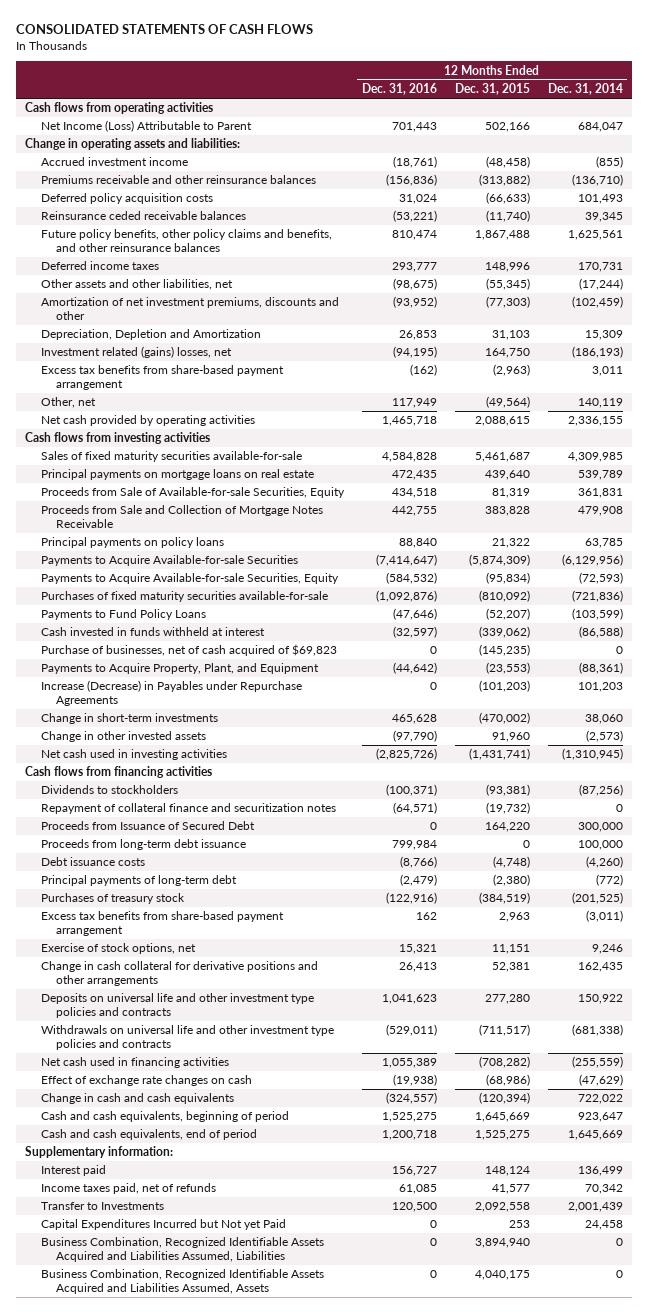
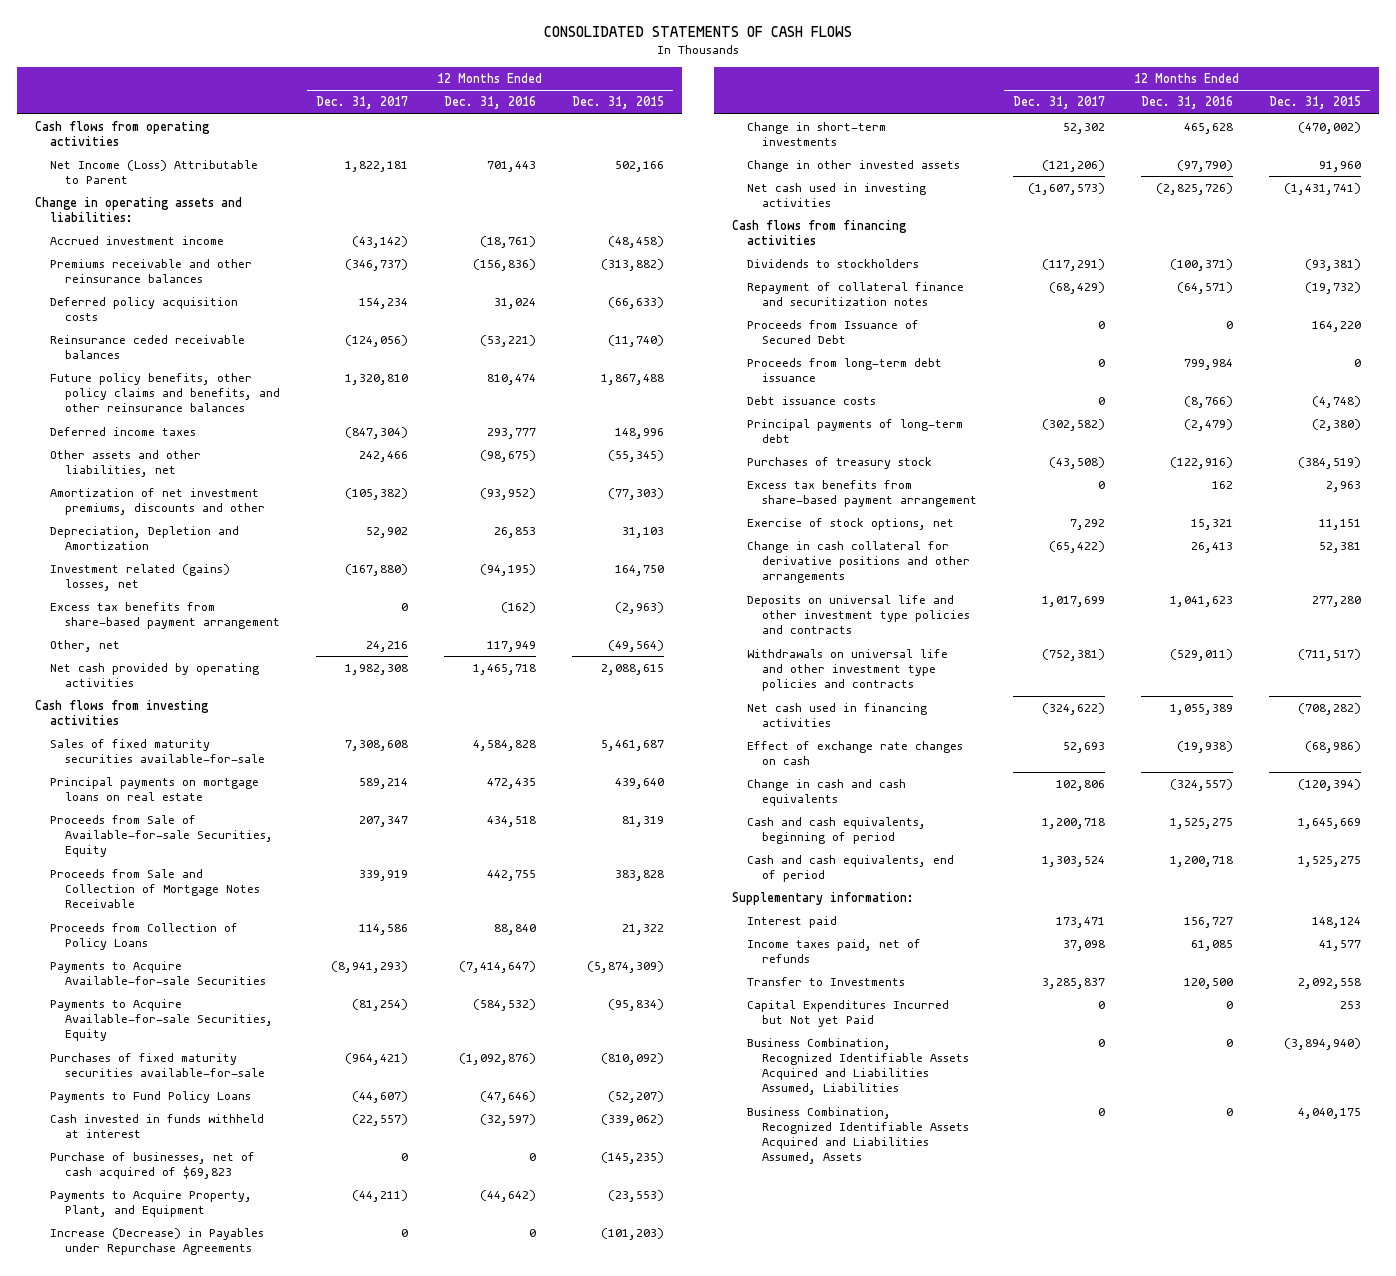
- | 12 Months Ended Dec. 31, 2016 | 12 Months Ended Dec. 31, 2015 | 12 Months Ended Dec. 31, 2014
+ | 12 Months Ended Dec. 31, 2017 | 12 Months Ended Dec. 31, 2016 | 12 Months Ended Dec. 31, 2015
- Principal payments on policy loans | 88,840 | 21,322 | 63,785
+ Proceeds from Collection of Policy Loans | 114,586 | 88,840 | 21,322
- Business Combination, Recognized Identifiable Assets Acquired and Liabilities Assumed, Liabilities | 0 | 3,894,940 | 0
+ Business Combination, Recognized Identifiable Assets Acquired and Liabilities Assumed, Liabilities | 0 | 0 | (3,894,940)

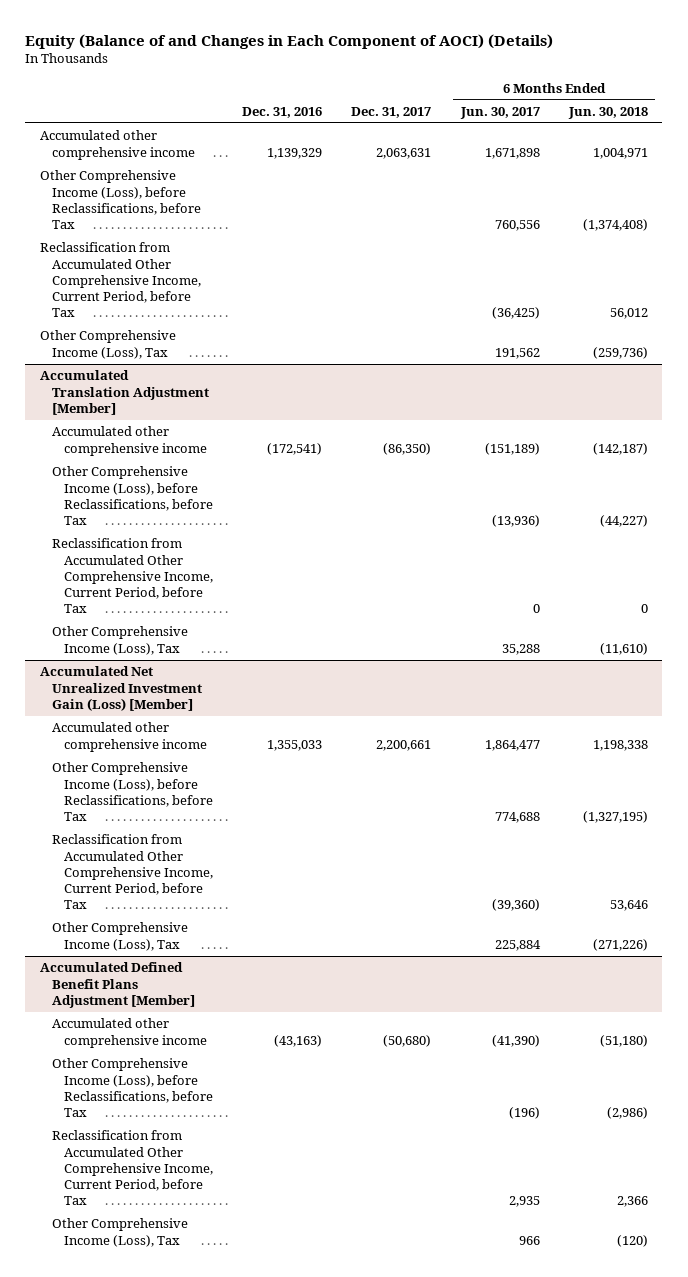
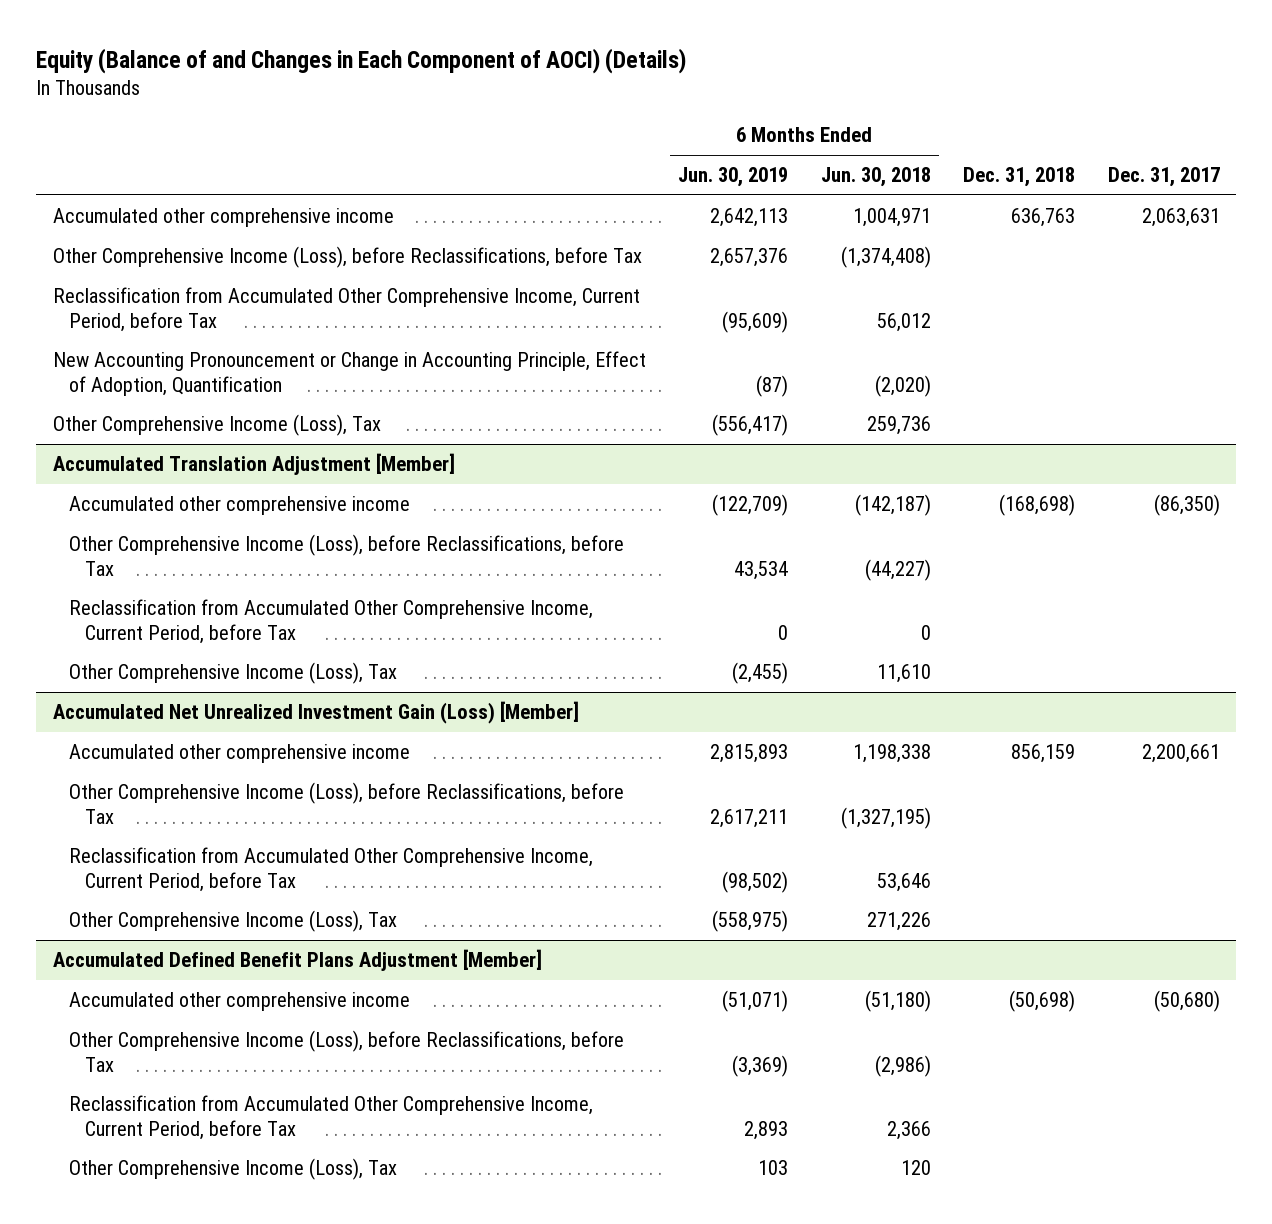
- | Dec. 31, 2016 | Dec. 31, 2017 | 6 Months Ended Jun. 30, 2017 | 6 Months Ended Jun. 30, 2018
+ | 6 Months Ended Jun. 30, 2019 | 6 Months Ended Jun. 30, 2018 | Dec. 31, 2018 | Dec. 31, 2017
- Other Comprehensive Income (Loss), Tax | | | 191,562 | (259,736)
+ New Accounting Pronouncement or Change in Accounting Principle, Effect of Adoption, Quantification | (87) | (2,020) | |
+ Other Comprehensive Income (Loss), Tax | (556,417) | 259,736 | |
@ Accumulated Translation Adjustment [Member]
- Other Comprehensive Income (Loss), Tax | | | 35,288 | (11,610)
+ Other Comprehensive Income (Loss), Tax | (2,455) | 11,610 | |
@ Accumulated Net Unrealized Investment Gain (Loss) [Member]
- Other Comprehensive Income (Loss), Tax | | | 225,884 | (271,226)
+ Other Comprehensive Income (Loss), Tax | (558,975) | 271,226 | |
@ Accumulated Defined Benefit Plans Adjustment [Member]
- Other Comprehensive Income (Loss), Tax | | | 966 | (120)
+ Other Comprehensive Income (Loss), Tax | 103 | 120 | |

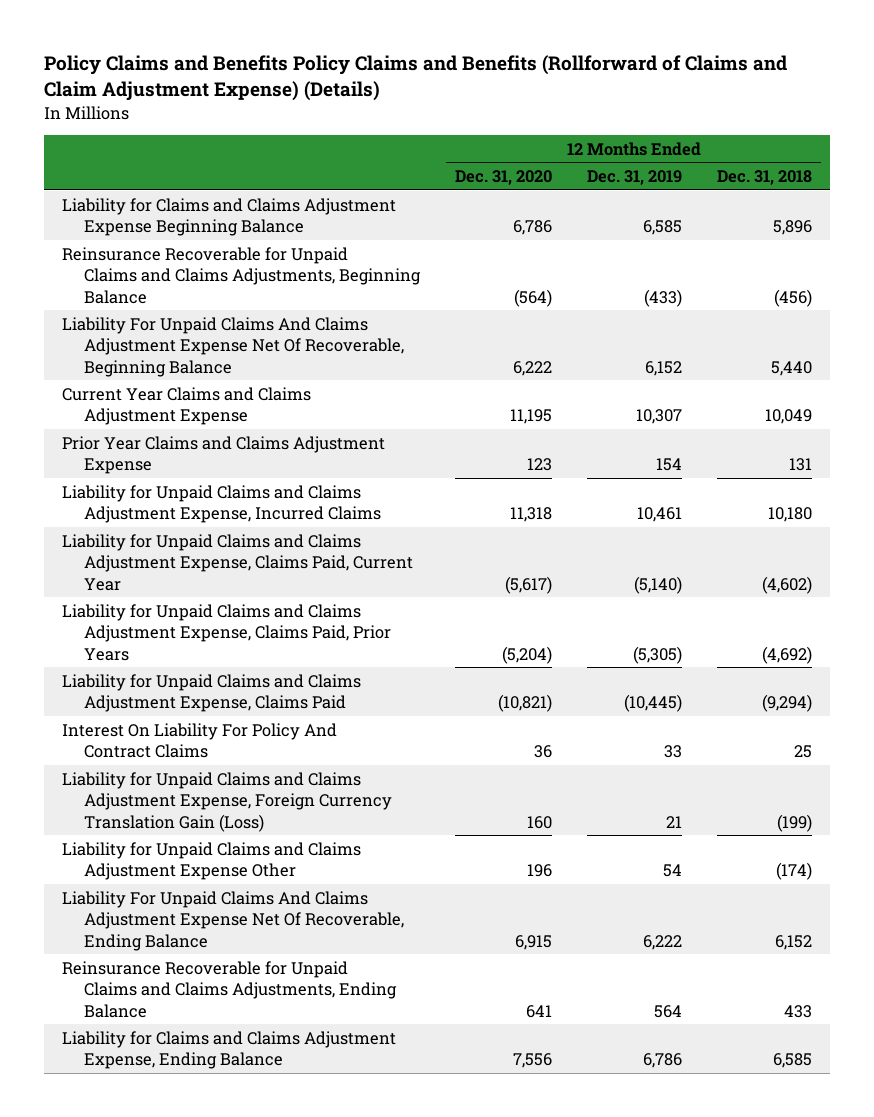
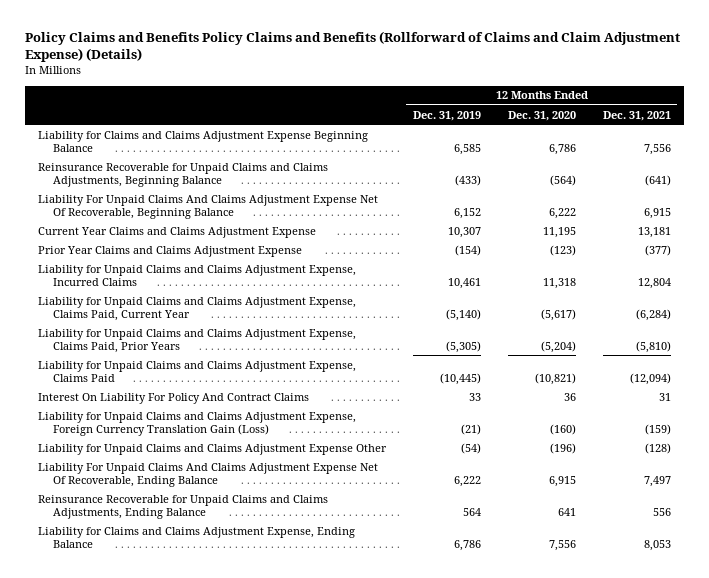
- | 12 Months Ended Dec. 31, 2020 | 12 Months Ended Dec. 31, 2019 | 12 Months Ended Dec. 31, 2018
+ | 12 Months Ended Dec. 31, 2019 | 12 Months Ended Dec. 31, 2020 | 12 Months Ended Dec. 31, 2021
- Prior Year Claims and Claims Adjustment Expense | 123 | 154 | 131
+ Prior Year Claims and Claims Adjustment Expense | (154) | (123) | (377)
- Liability for Unpaid Claims and Claims Adjustment Expense, Foreign Currency Translation Gain (Loss) | 160 | 21 | (199)
- Liability for Unpaid Claims and Claims Adjustment Expense Other | 196 | 54 | (174)
+ Liability for Unpaid Claims and Claims Adjustment Expense, Foreign Currency Translation Gain (Loss) | (21) | (160) | (159)
+ Liability for Unpaid Claims and Claims Adjustment Expense Other | (54) | (196) | (128)

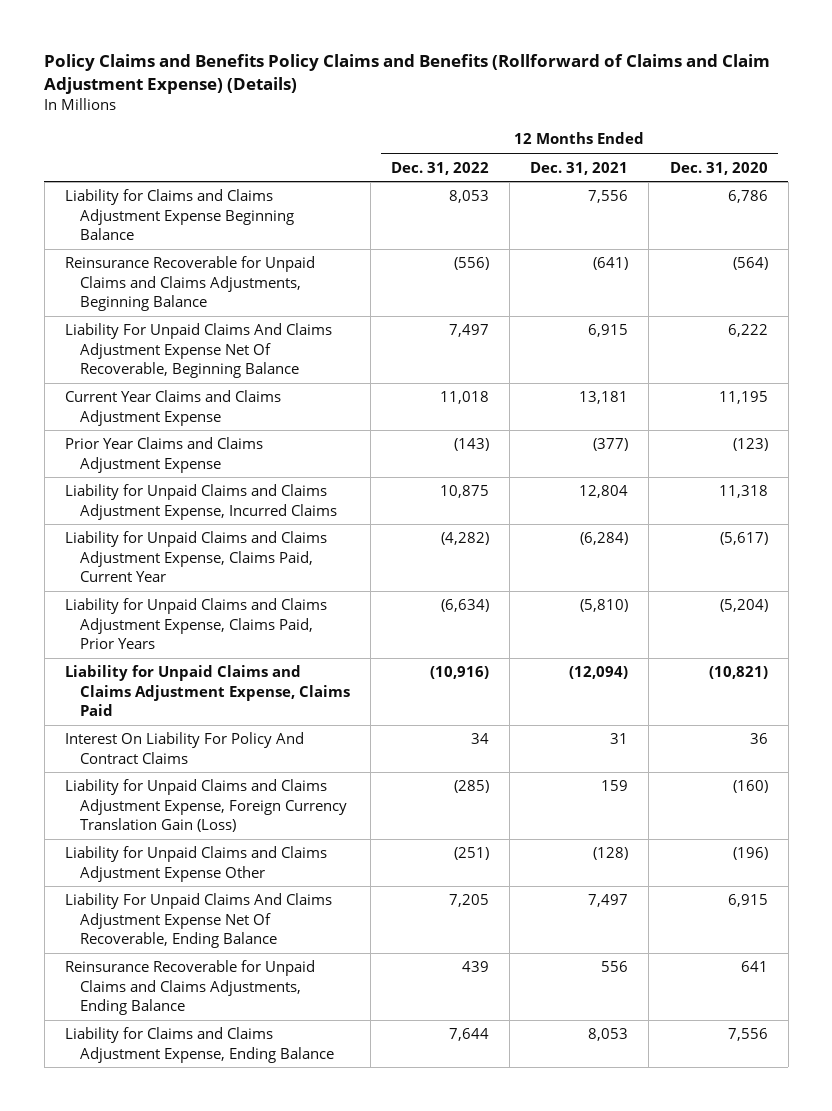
- | 12 Months Ended Dec. 31, 2019 | 12 Months Ended Dec. 31, 2020 | 12 Months Ended Dec. 31, 2021
+ | 12 Months Ended Dec. 31, 2022 | 12 Months Ended Dec. 31, 2021 | 12 Months Ended Dec. 31, 2020
- Liability for Unpaid Claims and Claims Adjustment Expense, Foreign Currency Translation Gain (Loss) | (21) | (160) | (159)
+ Liability for Unpaid Claims and Claims Adjustment Expense, Foreign Currency Translation Gain (Loss) | (285) | 159 | (160)

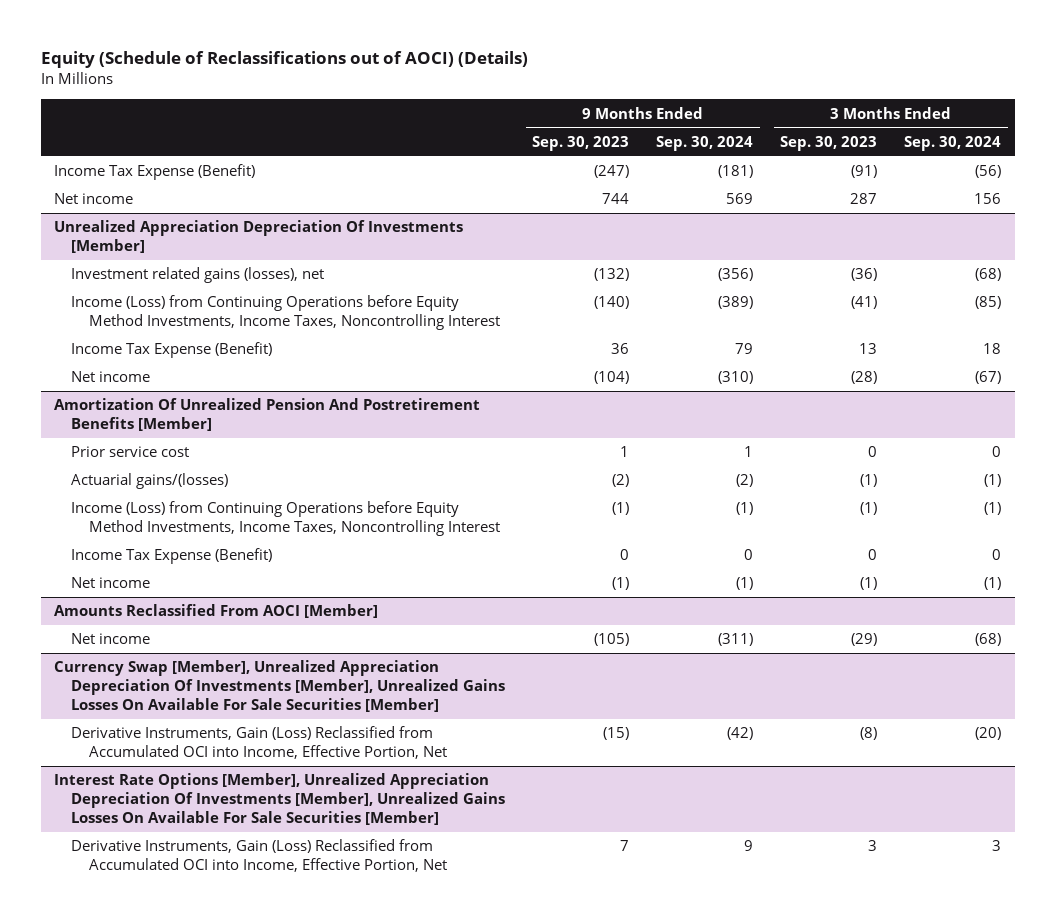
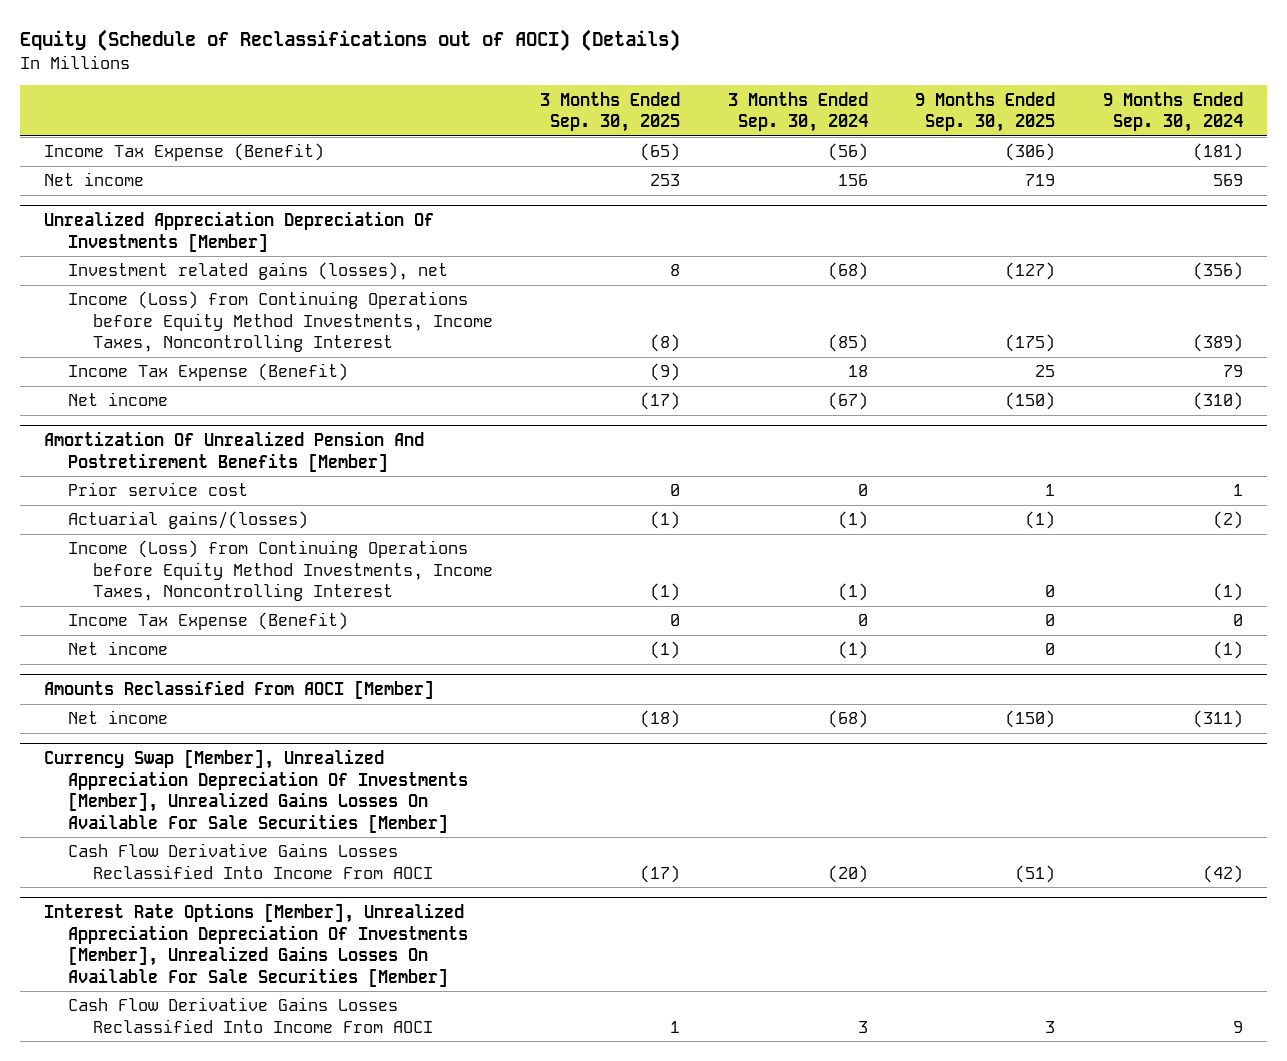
- | 9 Months Ended Sep. 30, 2023 | 9 Months Ended Sep. 30, 2024 | 3 Months Ended Sep. 30, 2023 | 3 Months Ended Sep. 30, 2024
+ | 3 Months Ended Sep. 30, 2025 | 3 Months Ended Sep. 30, 2024 | 9 Months Ended Sep. 30, 2025 | 9 Months Ended Sep. 30, 2024
@ Currency Swap [Member], Unrealized Appreciation Depreciation Of Investments [Member], Unrealized Gains Losses On Available For Sale Securities [Member]
- Derivative Instruments, Gain (Loss) Reclassified from Accumulated OCI into Income, Effective Portion, Net | (15) | (42) | (8) | (20)
+ Cash Flow Derivative Gains Losses Reclassified Into Income From AOCI | (17) | (20) | (51) | (42)
@ Interest Rate Options [Member], Unrealized Appreciation Depreciation Of Investments [Member], Unrealized Gains Losses On Available For Sale Securities [Member]
- Derivative Instruments, Gain (Loss) Reclassified from Accumulated OCI into Income, Effective Portion, Net | 7 | 9 | 3 | 3
+ Cash Flow Derivative Gains Losses Reclassified Into Income From AOCI | 1 | 3 | 3 | 9

